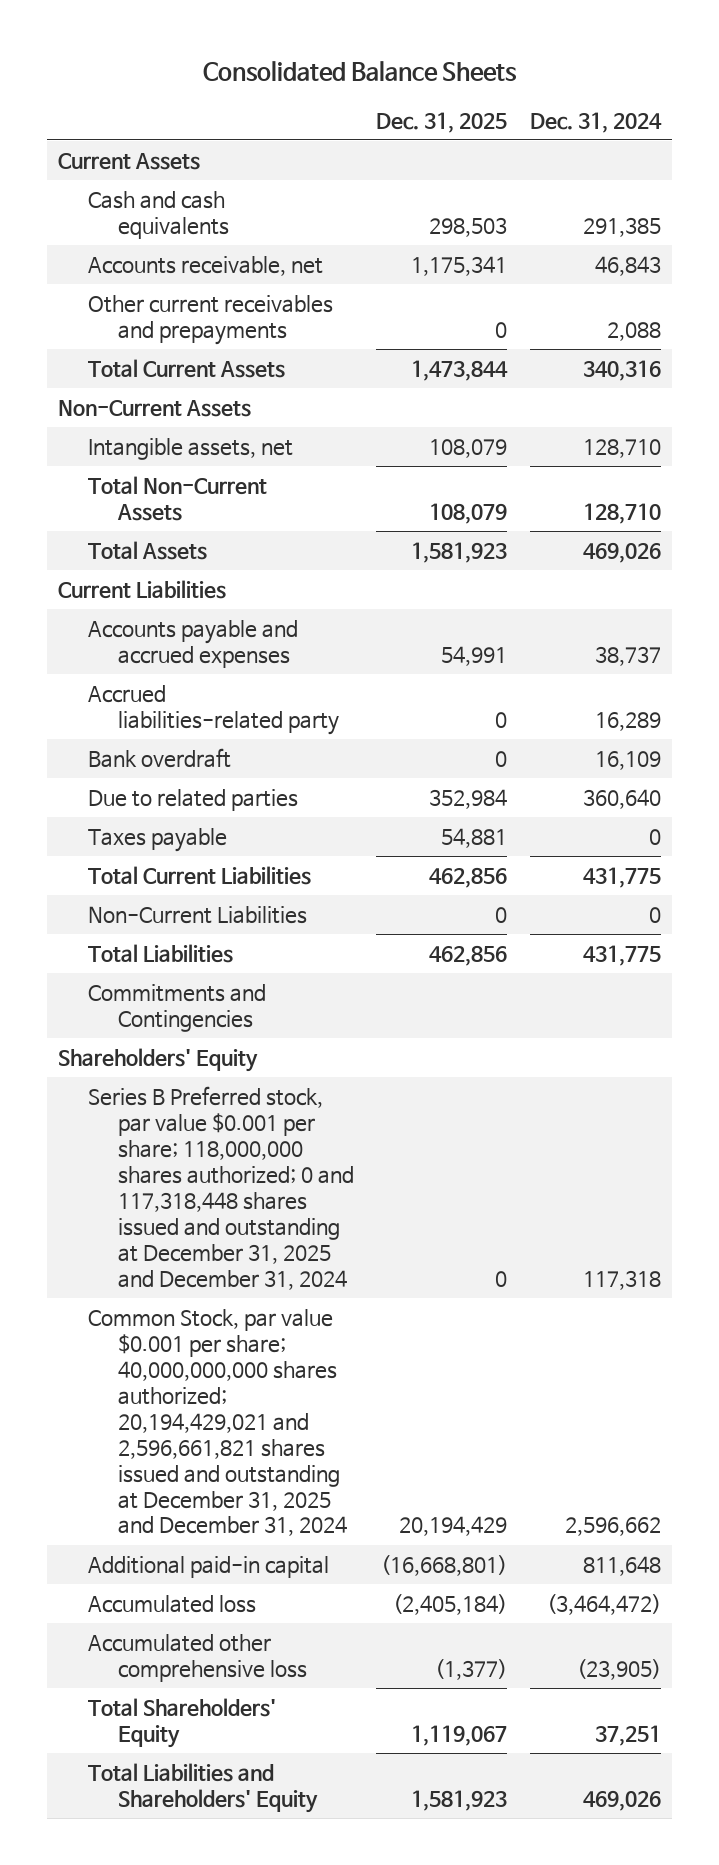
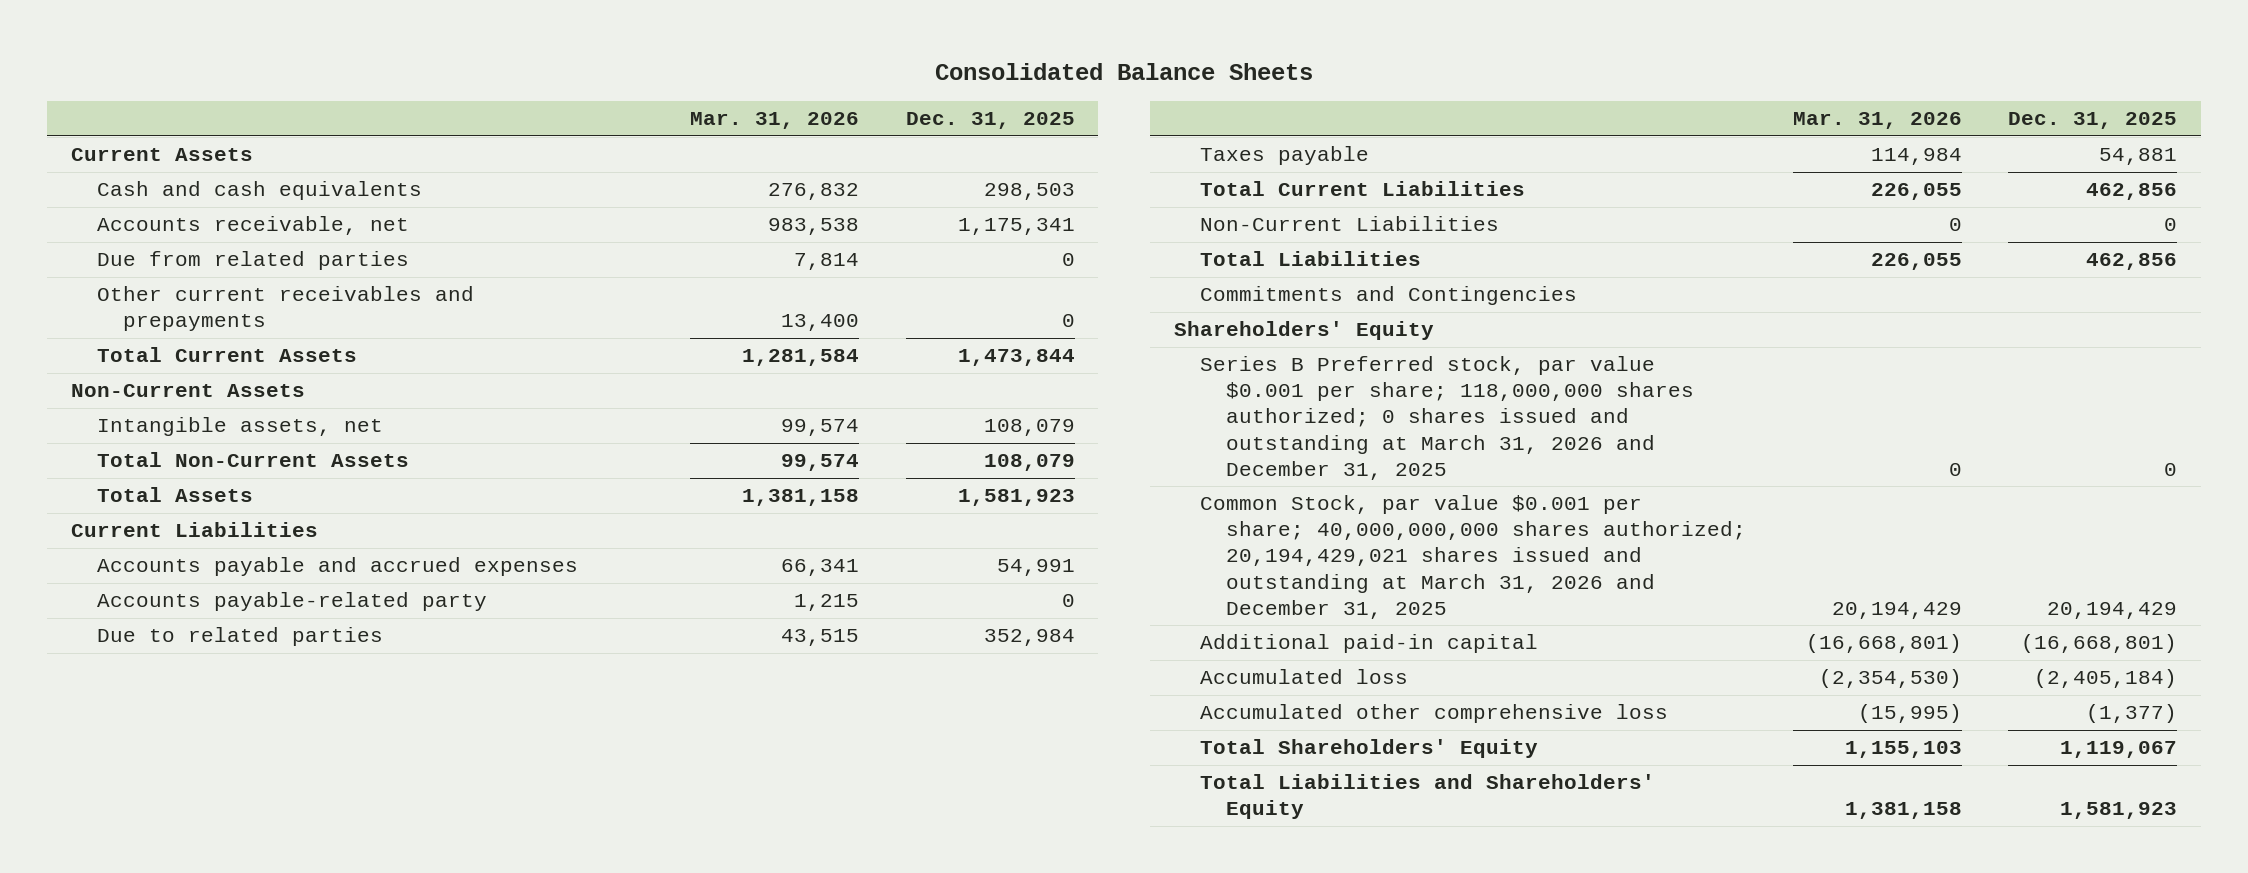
- | Dec. 31, 2025 | Dec. 31, 2024
+ | Mar. 31, 2026 | Dec. 31, 2025
+ Due from related parties | 7,814 | 0
- Accrued liabilities-related party | 0 | 16,289
- Bank overdraft | 0 | 16,109
+ Accounts payable-related party | 1,215 | 0
- Series B Preferred stock, par value $0.001 per share; 118,000,000 shares authorized; 0 and 117,318,448 shares issued and outstanding at December 31, 2025 and December 31, 2024 | 0 | 117,318
- Common Stock, par value $0.001 per share; 40,000,000,000 shares authorized; 20,194,429,021 and 2,596,661,821 shares issued and outstanding at December 31, 2025 and December 31, 2024 | 20,194,429 | 2,596,662
+ Series B Preferred stock, par value $0.001 per share; 118,000,000 shares authorized; 0 shares issued and outstanding at March 31, 2026 and December 31, 2025 | 0 | 0
+ Common Stock, par value $0.001 per share; 40,000,000,000 shares authorized; 20,194,429,021 shares issued and outstanding at March 31, 2026 and December 31, 2025 | 20,194,429 | 20,194,429

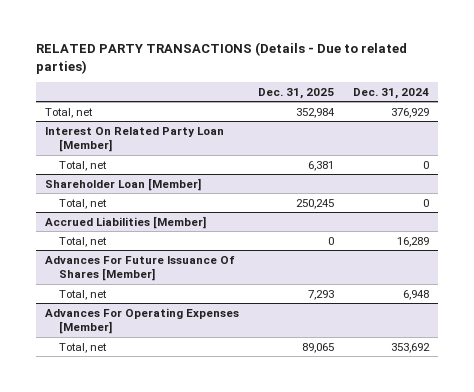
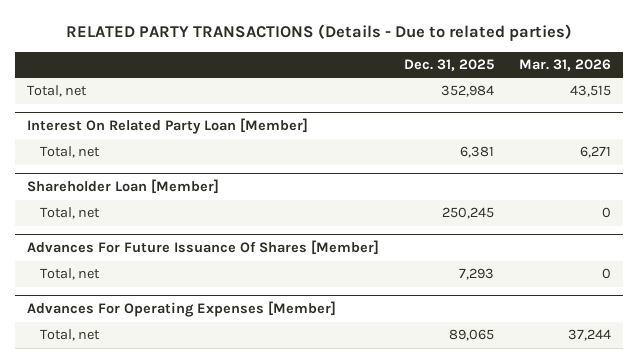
- | Dec. 31, 2025 | Dec. 31, 2024
+ | Dec. 31, 2025 | Mar. 31, 2026
- Accrued Liabilities [Member]
- Total, net | 0 | 16,289

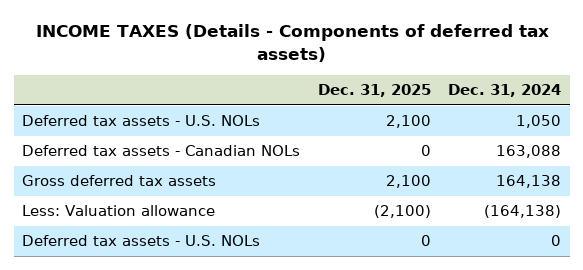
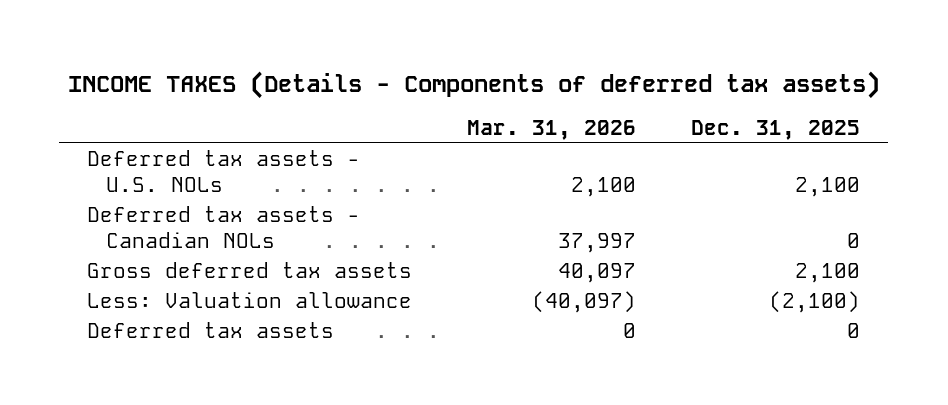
- | Dec. 31, 2025 | Dec. 31, 2024
+ | Mar. 31, 2026 | Dec. 31, 2025
- Deferred tax assets - U.S. NOLs | 0 | 0
+ Deferred tax assets | 0 | 0

